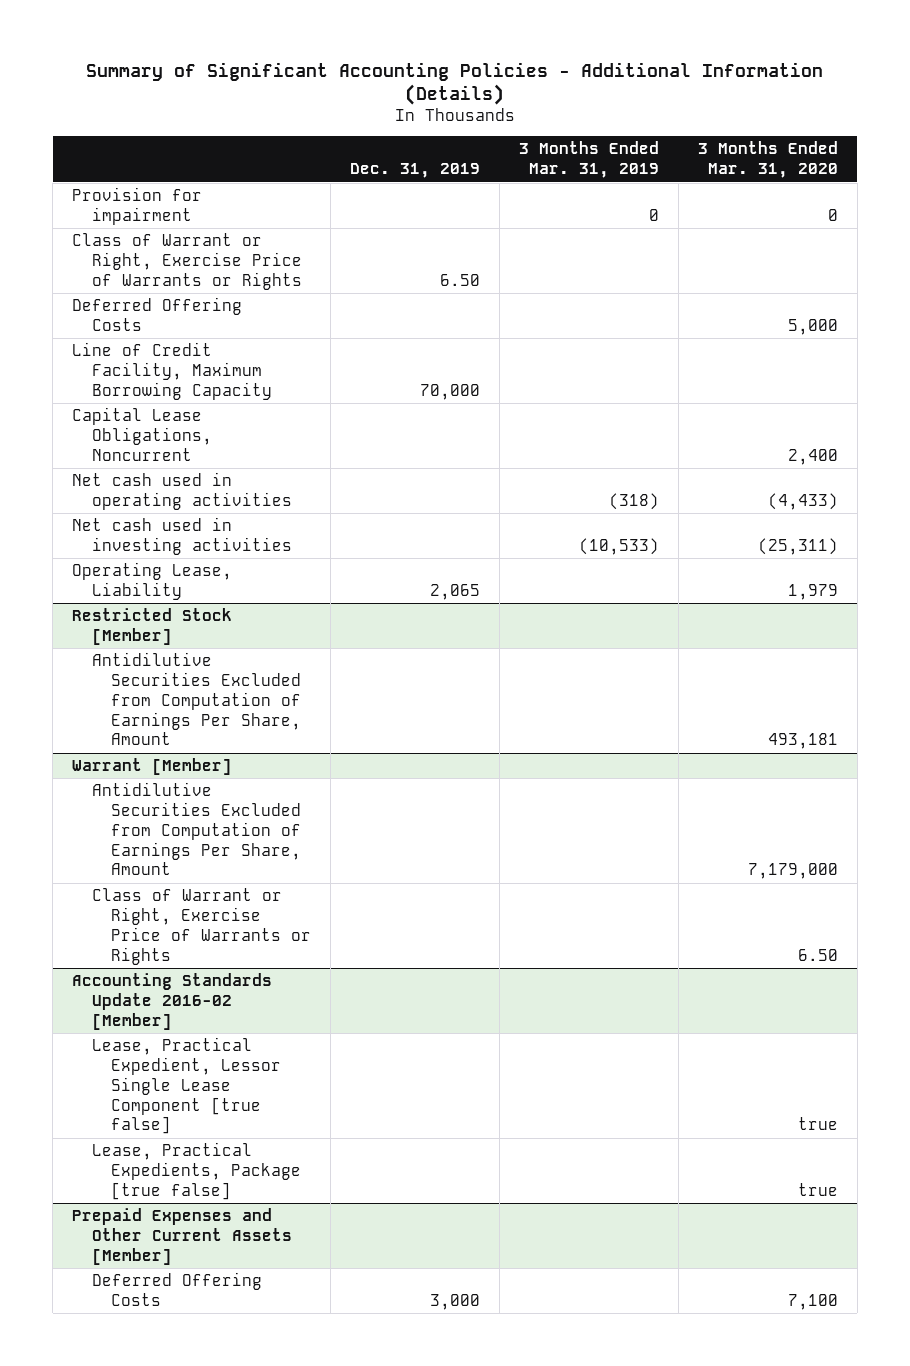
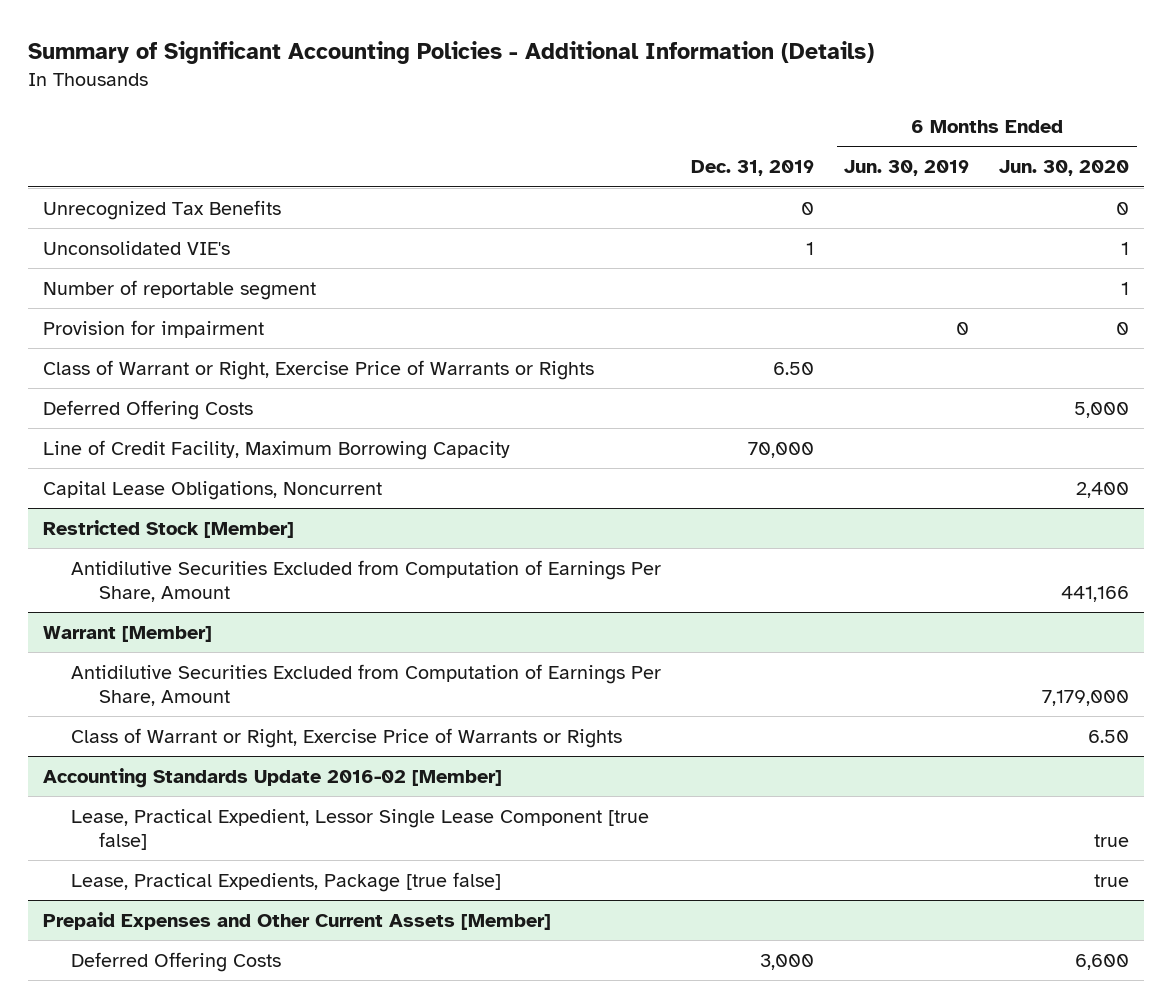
- | Dec. 31, 2019 | 3 Months Ended Mar. 31, 2019 | 3 Months Ended Mar. 31, 2020
+ | Dec. 31, 2019 | 6 Months Ended Jun. 30, 2019 | 6 Months Ended Jun. 30, 2020
+ Unrecognized Tax Benefits | 0 | | 0
+ Unconsolidated VIE's | 1 | | 1
+ Number of reportable segment | | | 1
- Net cash used in operating activities | | (318) | (4,433)
- Net cash used in investing activities | | (10,533) | (25,311)
- Operating Lease, Liability | 2,065 | | 1,979

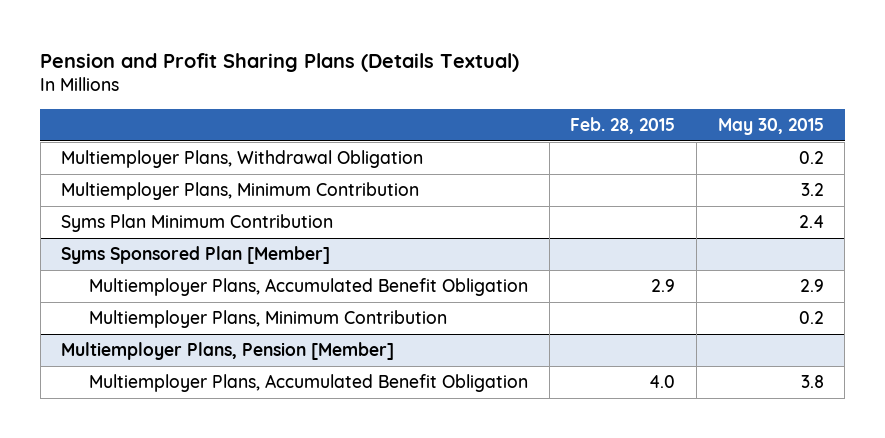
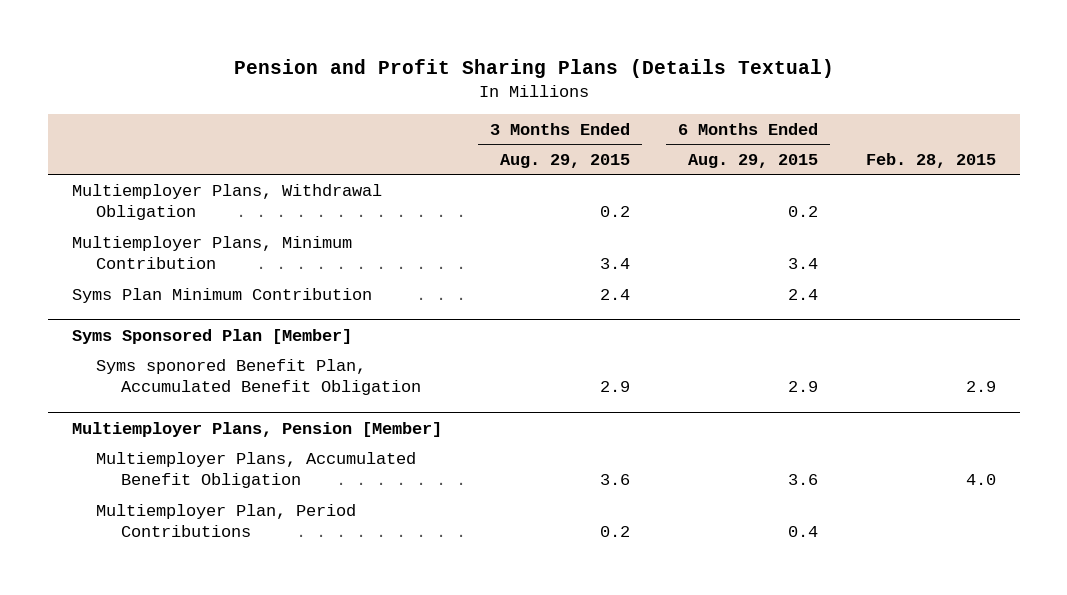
- | Feb. 28, 2015 | May 30, 2015
+ | 3 Months Ended Aug. 29, 2015 | 6 Months Ended Aug. 29, 2015 | Feb. 28, 2015
@ Syms Sponsored Plan [Member]
- Multiemployer Plans, Accumulated Benefit Obligation | 2.9 | 2.9
- Multiemployer Plans, Minimum Contribution | | 0.2
+ Syms sponored Benefit Plan, Accumulated Benefit Obligation | 2.9 | 2.9 | 2.9
@ Multiemployer Plans, Pension [Member]
+ Multiemployer Plan, Period Contributions | 0.2 | 0.4 |

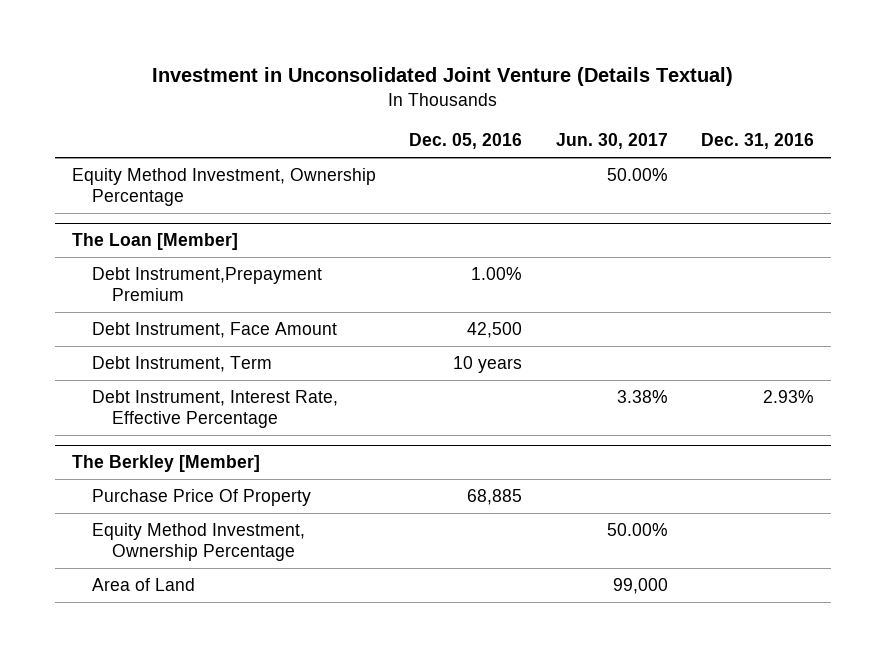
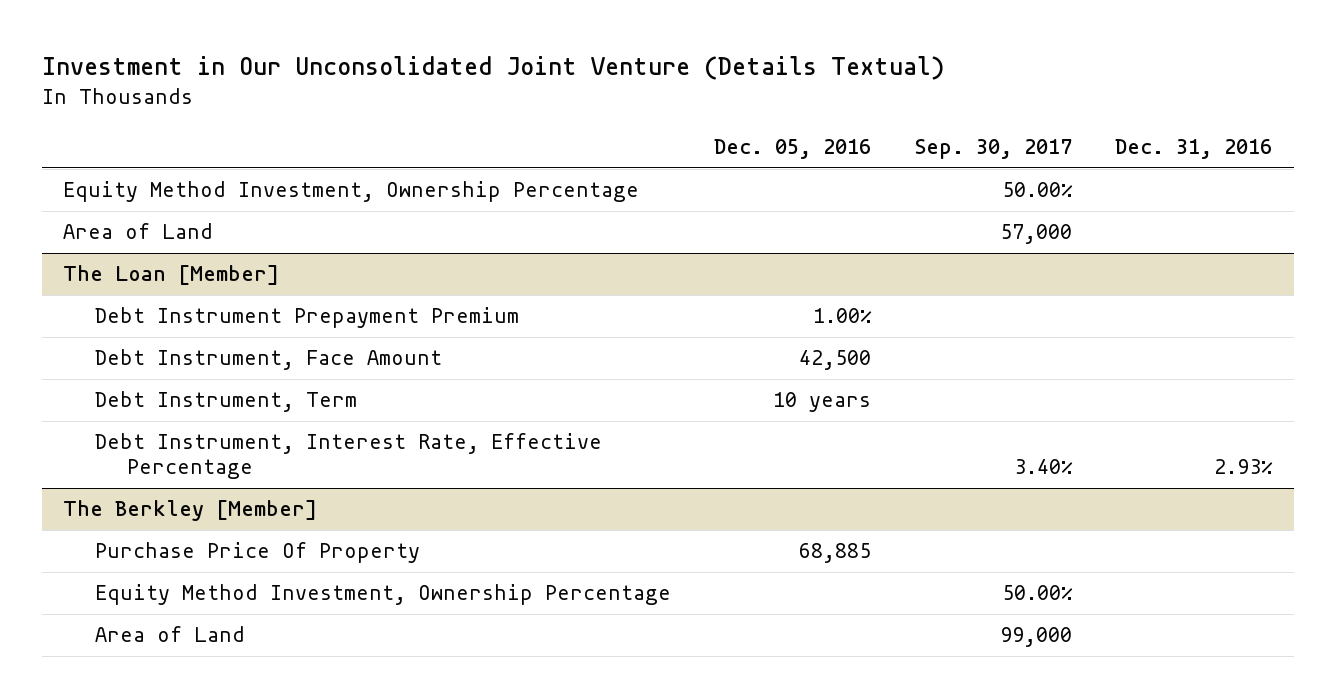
- Investment in Unconsolidated Joint Venture (Details Textual)
+ Investment in Our Unconsolidated Joint Venture (Details Textual)
- | Dec. 05, 2016 | Jun. 30, 2017 | Dec. 31, 2016
+ | Dec. 05, 2016 | Sep. 30, 2017 | Dec. 31, 2016
+ Area of Land | | 57,000 |
@ The Loan [Member]
- Debt Instrument,Prepayment Premium | 1.00% | |
+ Debt Instrument Prepayment Premium | 1.00% | |

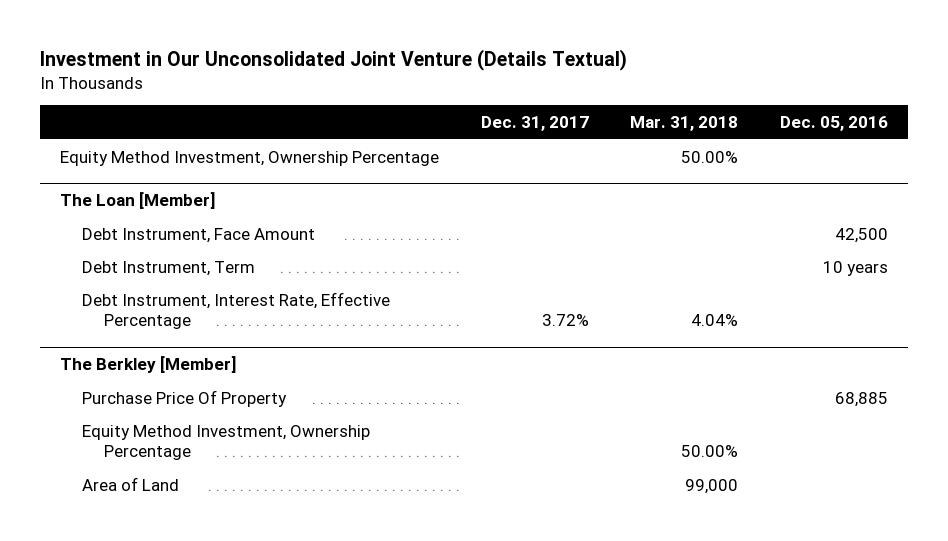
- | Dec. 05, 2016 | Sep. 30, 2017 | Dec. 31, 2016
+ | Dec. 31, 2017 | Mar. 31, 2018 | Dec. 05, 2016
- Area of Land | | 57,000 |
@ The Loan [Member]
- Debt Instrument Prepayment Premium | 1.00% | |

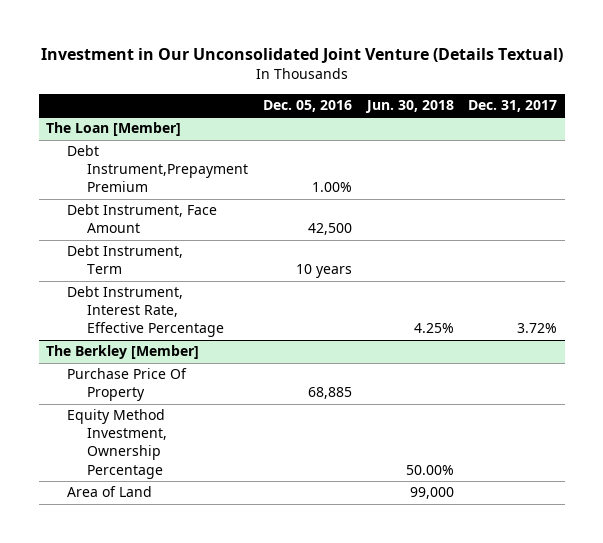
- | Dec. 31, 2017 | Mar. 31, 2018 | Dec. 05, 2016
+ | Dec. 05, 2016 | Jun. 30, 2018 | Dec. 31, 2017
- Equity Method Investment, Ownership Percentage | | 50.00% |
@ The Loan [Member]
+ Debt Instrument,Prepayment Premium | 1.00% | |

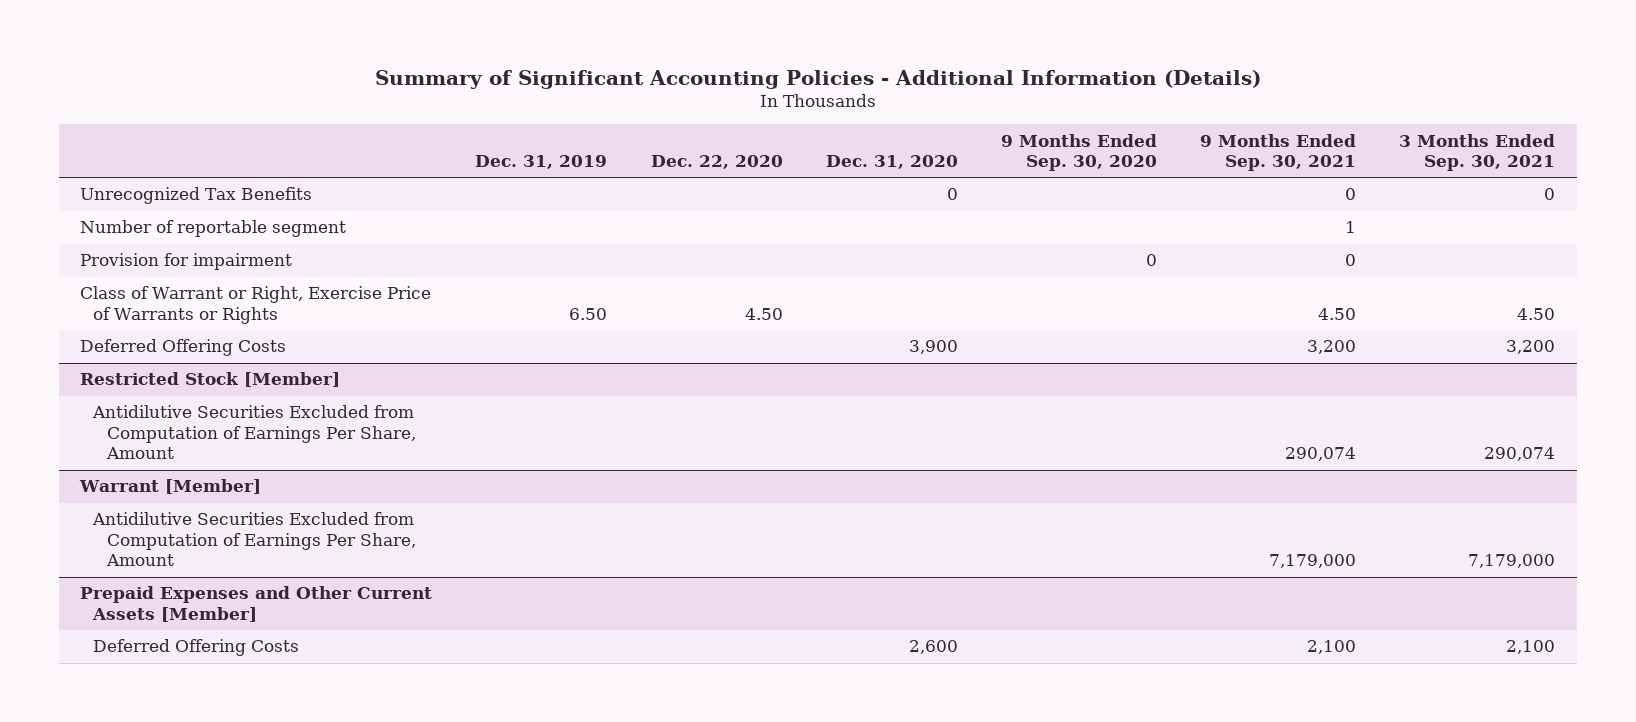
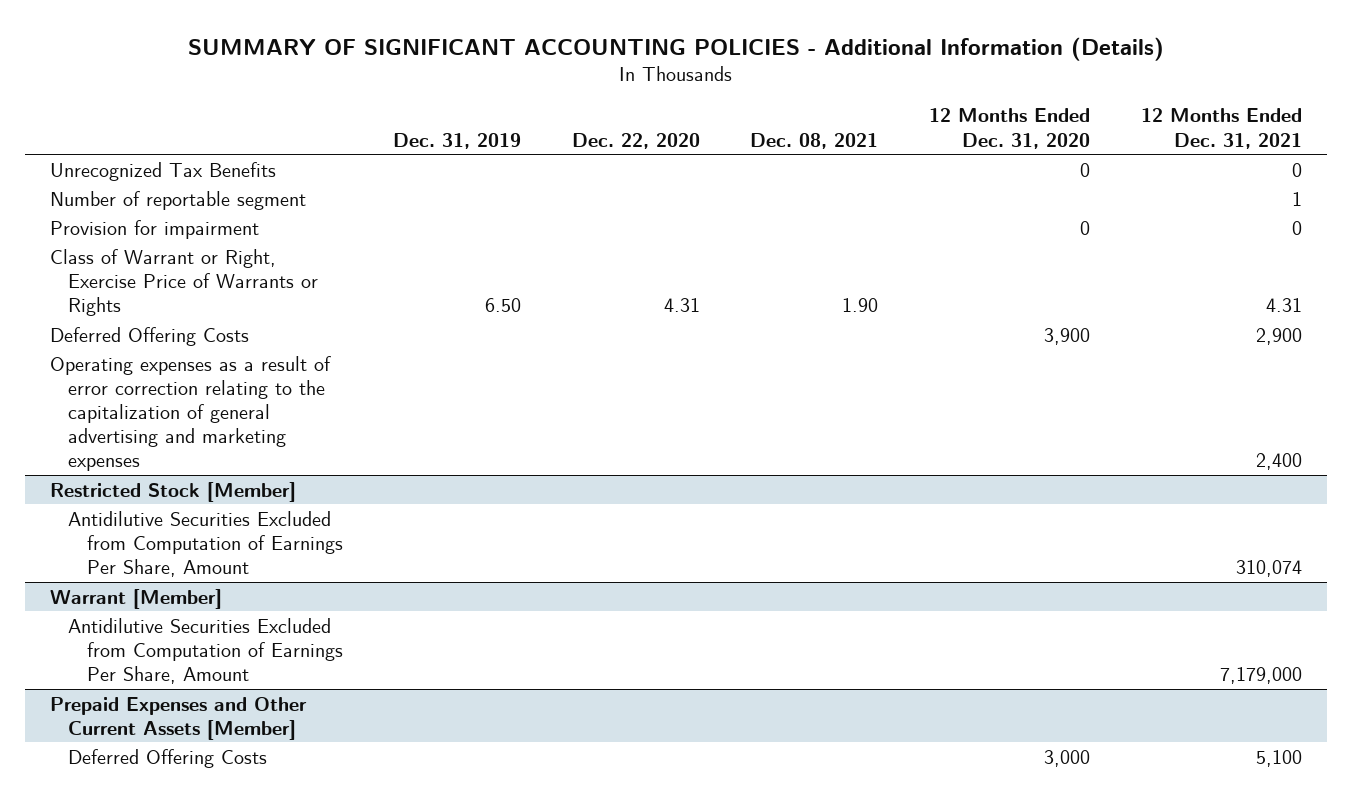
- Summary of Significant Accounting Policies - Additional Information (Details)
+ SUMMARY OF SIGNIFICANT ACCOUNTING POLICIES - Additional Information (Details)
- | Dec. 31, 2019 | Dec. 22, 2020 | Dec. 31, 2020 | 9 Months Ended Sep. 30, 2020 | 9 Months Ended Sep. 30, 2021 | 3 Months Ended Sep. 30, 2021
+ | Dec. 31, 2019 | Dec. 22, 2020 | Dec. 08, 2021 | 12 Months Ended Dec. 31, 2020 | 12 Months Ended Dec. 31, 2021
- Class of Warrant or Right, Exercise Price of Warrants or Rights | 6.50 | 4.50 | | | 4.50 | 4.50
+ Class of Warrant or Right, Exercise Price of Warrants or Rights | 6.50 | 4.31 | 1.90 | | 4.31
+ Operating expenses as a result of error correction relating to the capitalization of general advertising and marketing expenses | | | | | 2,400

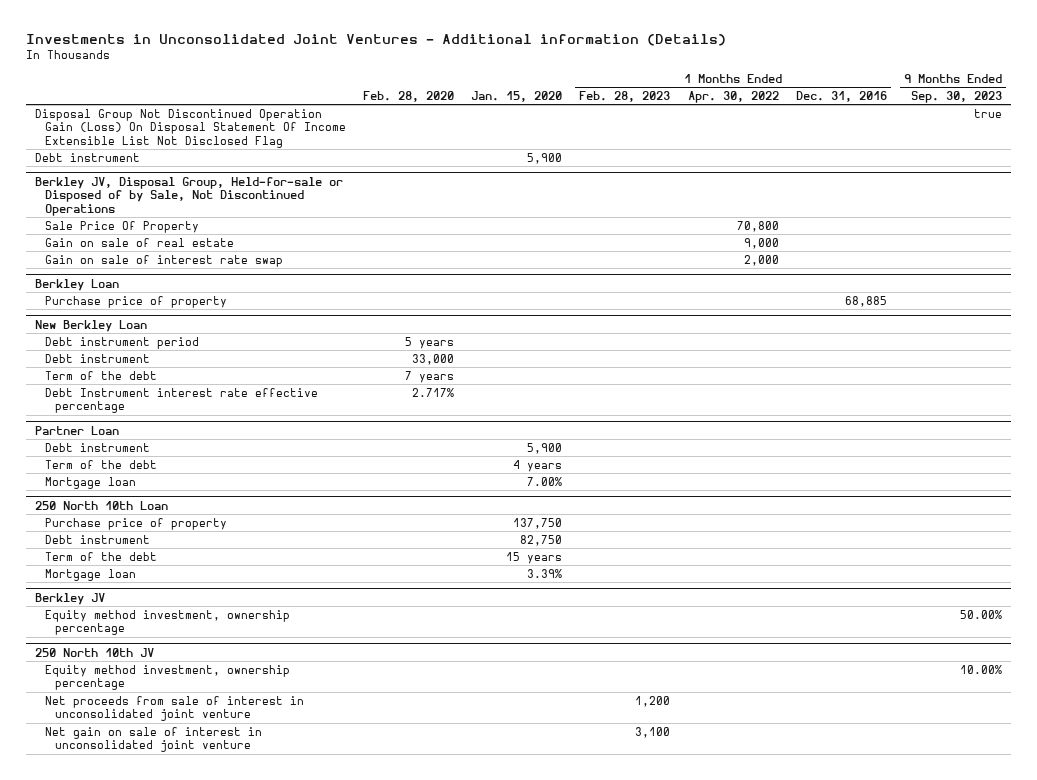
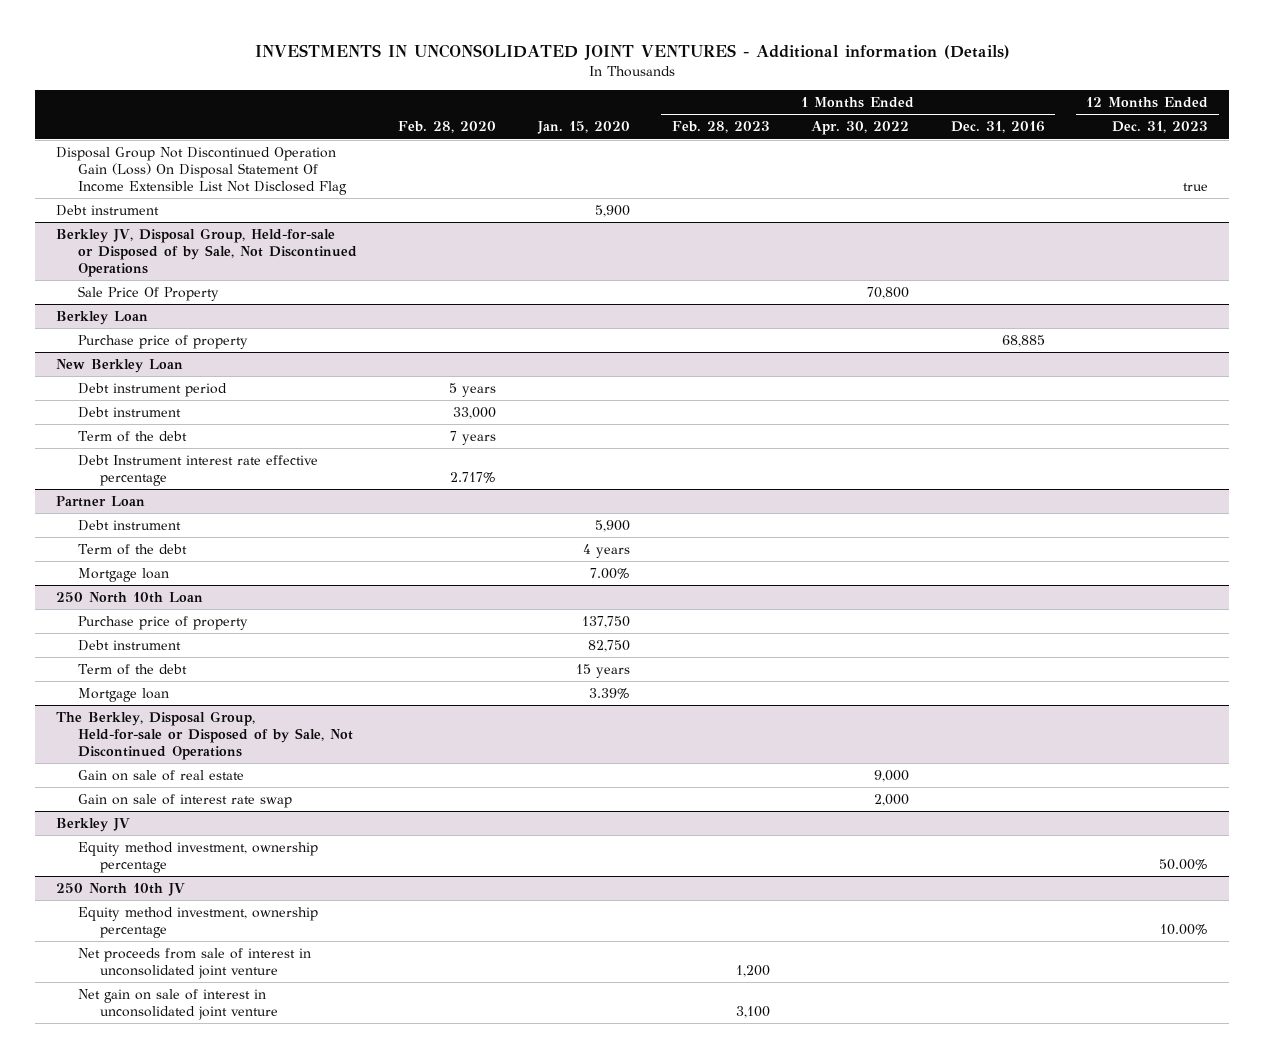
- Investments in Unconsolidated Joint Ventures - Additional information (Details)
+ INVESTMENTS IN UNCONSOLIDATED JOINT VENTURES - Additional information (Details)
- | Feb. 28, 2020 | Jan. 15, 2020 | 1 Months Ended Feb. 28, 2023 | 1 Months Ended Apr. 30, 2022 | 1 Months Ended Dec. 31, 2016 | 9 Months Ended Sep. 30, 2023
+ | Feb. 28, 2020 | Jan. 15, 2020 | 1 Months Ended Feb. 28, 2023 | 1 Months Ended Apr. 30, 2022 | 1 Months Ended Dec. 31, 2016 | 12 Months Ended Dec. 31, 2023
@ Berkley JV, Disposal Group, Held-for-sale or Disposed of by Sale, Not Discontinued Operations
- Gain on sale of real estate | | | | 9,000 | |
- Gain on sale of interest rate swap | | | | 2,000 | |
+ The Berkley, Disposal Group, Held-for-sale or Disposed of by Sale, Not Discontinued Operations
+ Gain on sale of real estate | | | | 9,000 | |
+ Gain on sale of interest rate swap | | | | 2,000 | |

